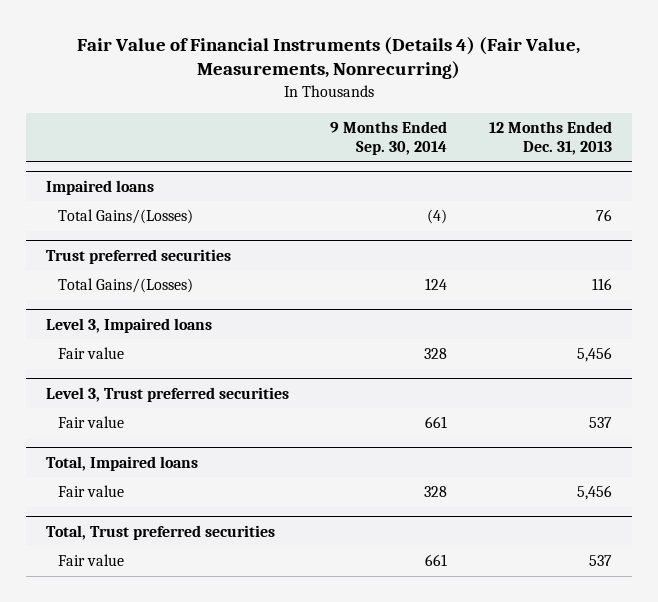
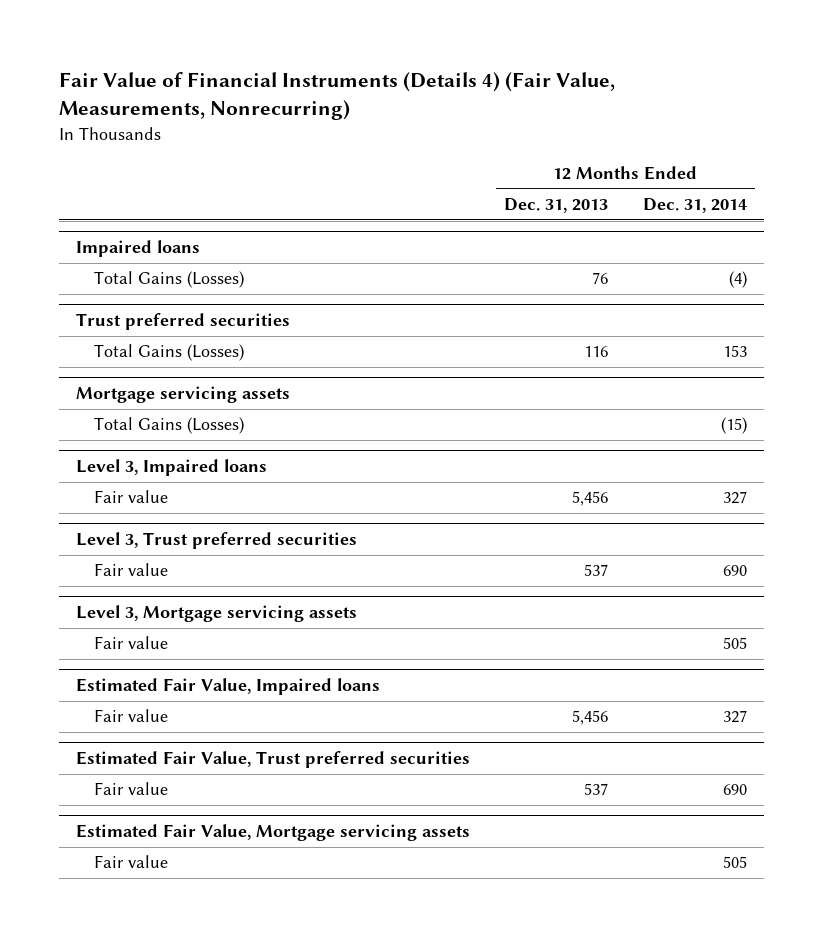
- | 9 Months Ended Sep. 30, 2014 | 12 Months Ended Dec. 31, 2013
+ | 12 Months Ended Dec. 31, 2013 | 12 Months Ended Dec. 31, 2014
@ Impaired loans
- Total Gains/(Losses) | (4) | 76
+ Total Gains (Losses) | 76 | (4)
@ Trust preferred securities
- Total Gains/(Losses) | 124 | 116
+ Total Gains (Losses) | 116 | 153
+ Mortgage servicing assets
+ Total Gains (Losses) | | (15)
- Total, Impaired loans
+ Level 3, Mortgage servicing assets
+ Fair value | | 505
+ Estimated Fair Value, Impaired loans
- Total, Trust preferred securities
+ Estimated Fair Value, Trust preferred securities
+ Estimated Fair Value, Mortgage servicing assets
+ Fair value | | 505

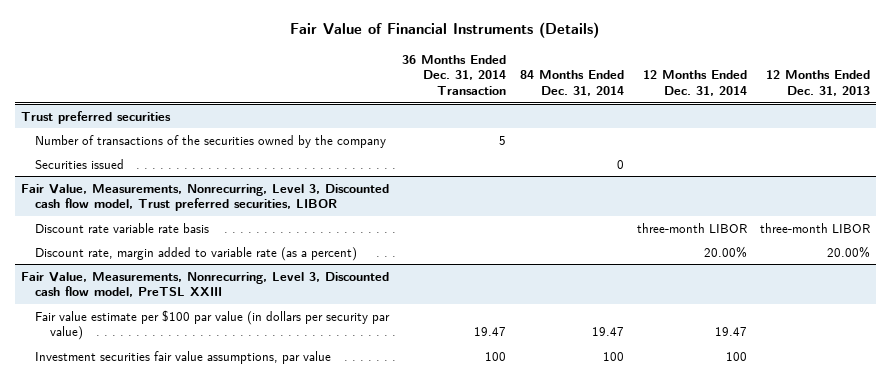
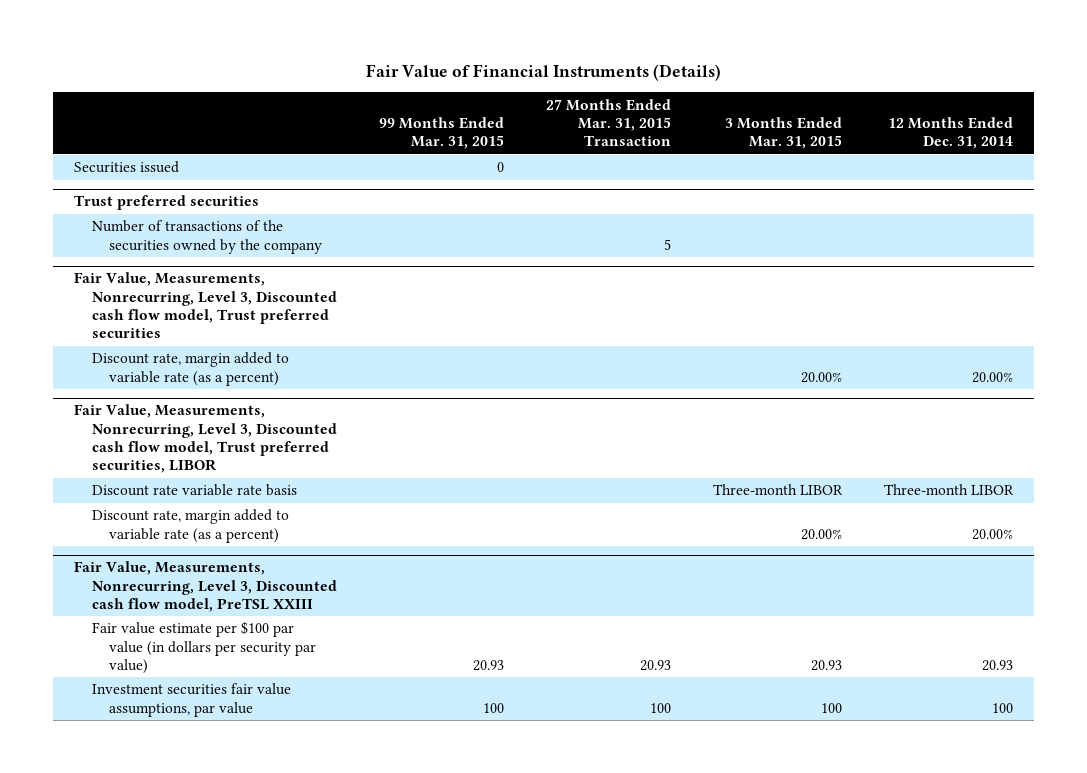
- | 36 Months Ended Dec. 31, 2014 Transaction | 84 Months Ended Dec. 31, 2014 | 12 Months Ended Dec. 31, 2014 | 12 Months Ended Dec. 31, 2013
+ | 99 Months Ended Mar. 31, 2015 | 27 Months Ended Mar. 31, 2015 Transaction | 3 Months Ended Mar. 31, 2015 | 12 Months Ended Dec. 31, 2014
+ Securities issued | 0 | | |
@ Trust preferred securities
- Securities issued | | 0 | |
+ Fair Value, Measurements, Nonrecurring, Level 3, Discounted cash flow model, Trust preferred securities
+ Discount rate, margin added to variable rate (as a percent) | | | 20.00% | 20.00%
@ Fair Value, Measurements, Nonrecurring, Level 3, Discounted cash flow model, Trust preferred securities, LIBOR
- Discount rate variable rate basis | | | three-month LIBOR | three-month LIBOR
+ Discount rate variable rate basis | | | Three-month LIBOR | Three-month LIBOR
@ Fair Value, Measurements, Nonrecurring, Level 3, Discounted cash flow model, PreTSL XXIII
- Fair value estimate per $100 par value (in dollars per security par value) | 19.47 | 19.47 | 19.47 |
+ Fair value estimate per $100 par value (in dollars per security par value) | 20.93 | 20.93 | 20.93 | 20.93

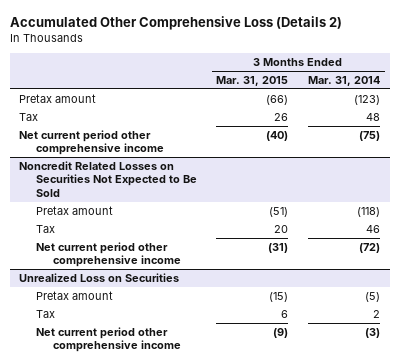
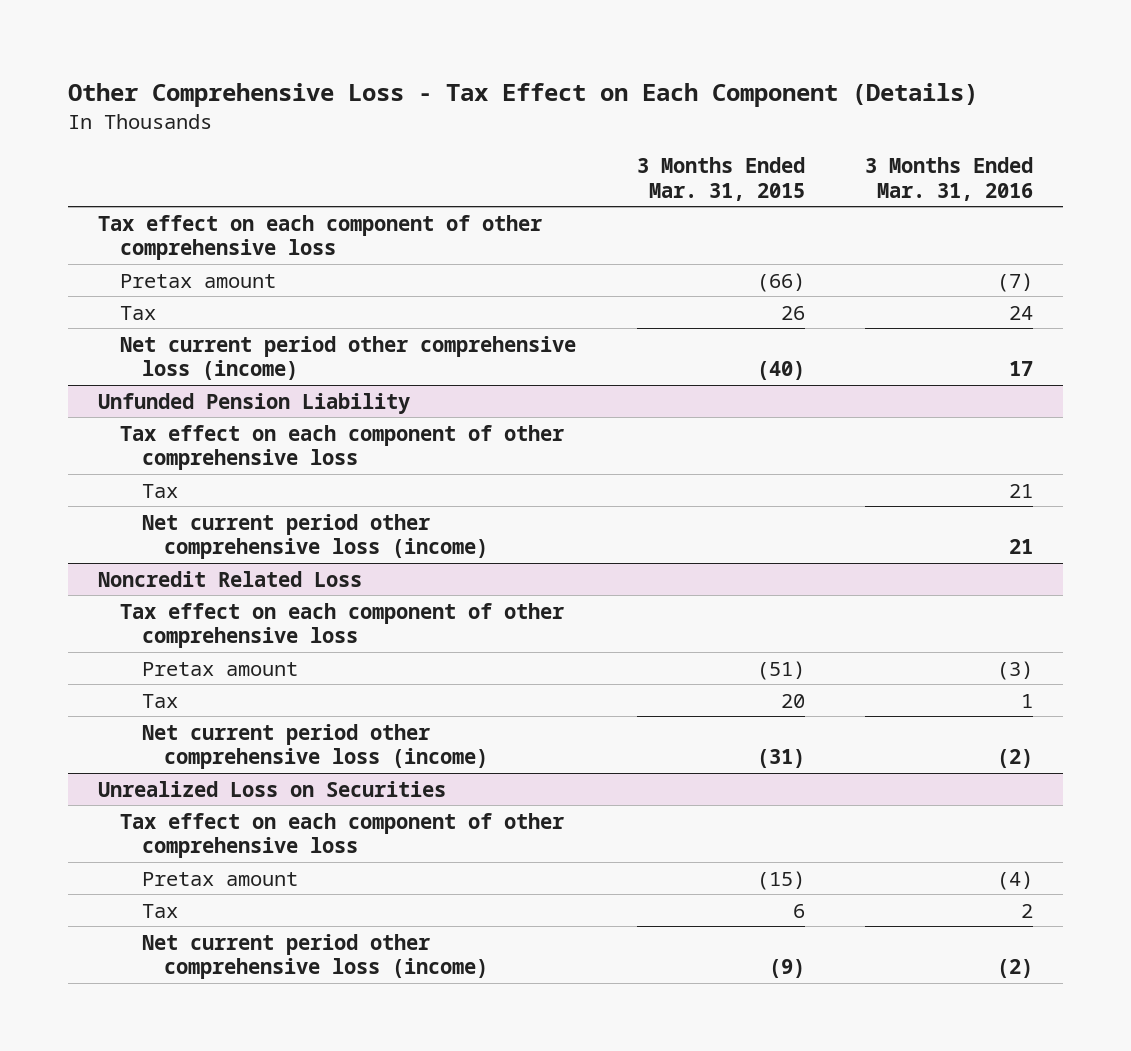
- Accumulated Other Comprehensive Loss (Details 2)
+ Other Comprehensive Loss - Tax Effect on Each Component (Details)
- | 3 Months Ended Mar. 31, 2015 | 3 Months Ended Mar. 31, 2014
+ | 3 Months Ended Mar. 31, 2015 | 3 Months Ended Mar. 31, 2016
+ Tax effect on each component of other comprehensive loss
- Net current period other comprehensive income | (40) | (75)
- Noncredit Related Losses on Securities Not Expected to Be Sold
+ Net current period other comprehensive loss (income) | (40) | 17
+ Unfunded Pension Liability
+ Tax effect on each component of other comprehensive loss
+ Tax | | 21
+ Net current period other comprehensive loss (income) | | 21
+ Noncredit Related Loss
+ Tax effect on each component of other comprehensive loss
- Net current period other comprehensive income | (31) | (72)
+ Net current period other comprehensive loss (income) | (31) | (2)
@ Unrealized Loss on Securities
+ Tax effect on each component of other comprehensive loss
- Net current period other comprehensive income | (9) | (3)
+ Net current period other comprehensive loss (income) | (9) | (2)

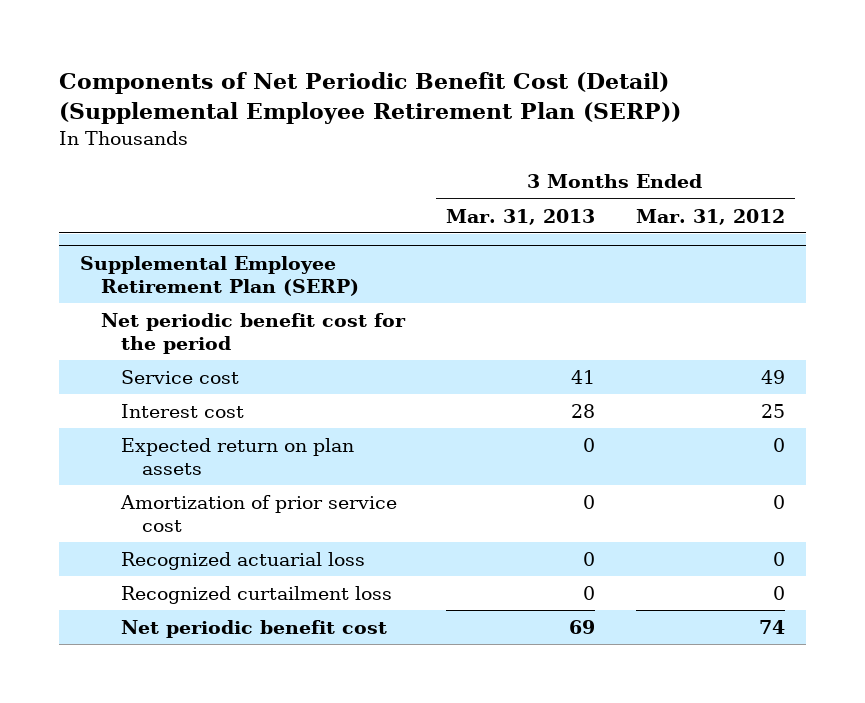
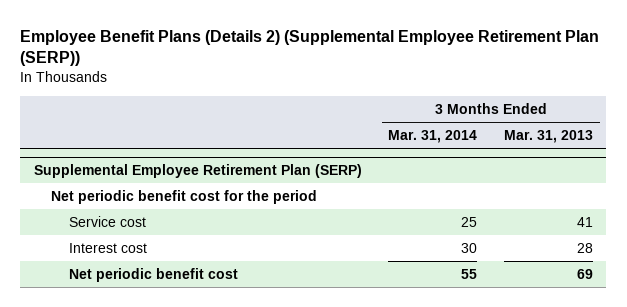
- Components of Net Periodic Benefit Cost (Detail) (Supplemental Employee Retirement Plan (SERP))
+ Employee Benefit Plans (Details 2) (Supplemental Employee Retirement Plan (SERP))
- | 3 Months Ended Mar. 31, 2013 | 3 Months Ended Mar. 31, 2012
+ | 3 Months Ended Mar. 31, 2014 | 3 Months Ended Mar. 31, 2013
@ Supplemental Employee Retirement Plan (SERP)
- Expected return on plan assets | 0 | 0
- Amortization of prior service cost | 0 | 0
- Recognized actuarial loss | 0 | 0
- Recognized curtailment loss | 0 | 0

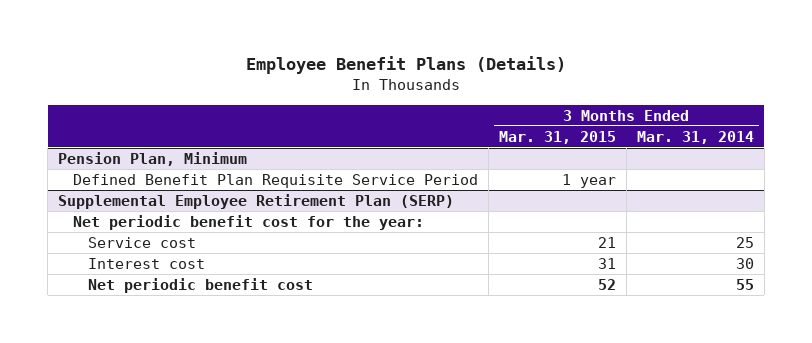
- Employee Benefit Plans (Details 2) (Supplemental Employee Retirement Plan (SERP))
+ Employee Benefit Plans (Details)
- | 3 Months Ended Mar. 31, 2014 | 3 Months Ended Mar. 31, 2013
+ | 3 Months Ended Mar. 31, 2015 | 3 Months Ended Mar. 31, 2014
+ Pension Plan, Minimum
+ Defined Benefit Plan Requisite Service Period | 1 year |
@ Supplemental Employee Retirement Plan (SERP)
- Net periodic benefit cost for the period
+ Net periodic benefit cost for the year:

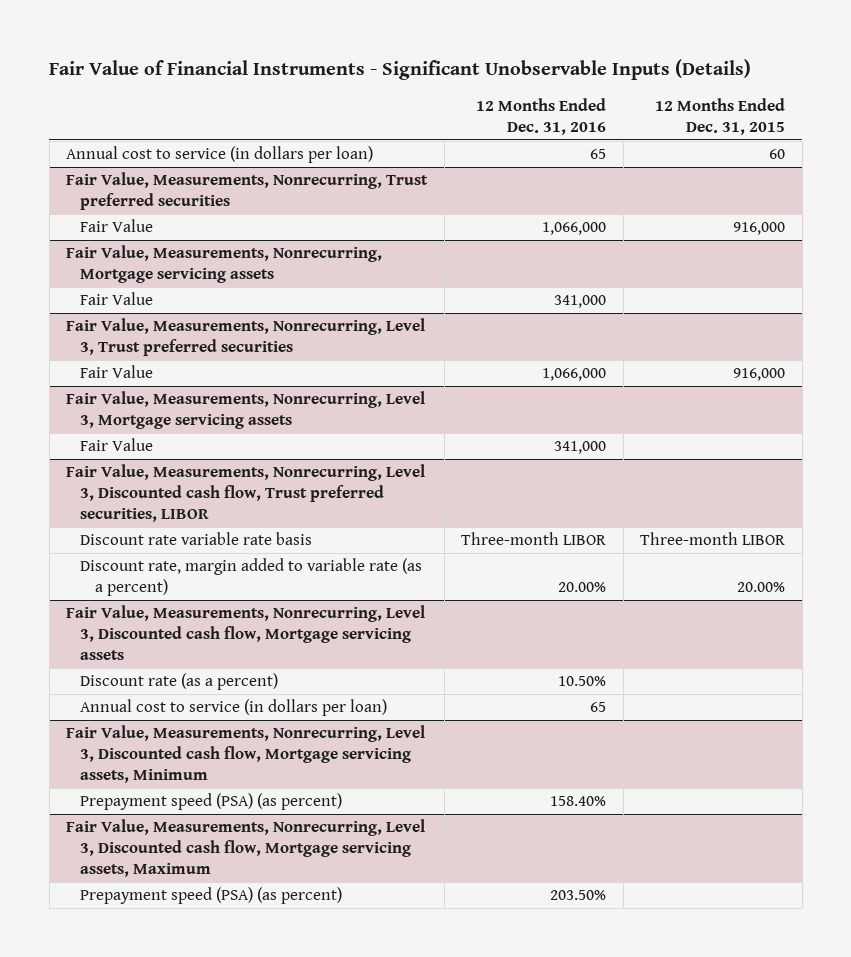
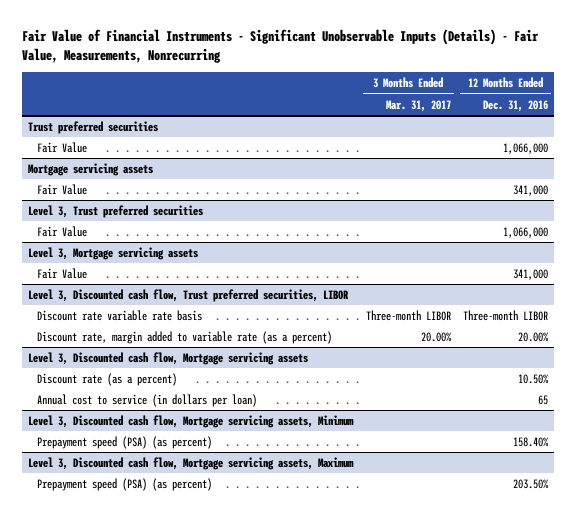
- Fair Value of Financial Instruments - Significant Unobservable Inputs (Details)
+ Fair Value of Financial Instruments - Significant Unobservable Inputs (Details) - Fair Value, Measurements, Nonrecurring
- | 12 Months Ended Dec. 31, 2016 | 12 Months Ended Dec. 31, 2015
+ | 3 Months Ended Mar. 31, 2017 | 12 Months Ended Dec. 31, 2016
- Annual cost to service (in dollars per loan) | 65 | 60
- Fair Value, Measurements, Nonrecurring, Trust preferred securities
+ Trust preferred securities
- Fair Value, Measurements, Nonrecurring, Mortgage servicing assets
+ Mortgage servicing assets
- Fair Value, Measurements, Nonrecurring, Level 3, Trust preferred securities
+ Level 3, Trust preferred securities
- Fair Value, Measurements, Nonrecurring, Level 3, Mortgage servicing assets
+ Level 3, Mortgage servicing assets
- Fair Value, Measurements, Nonrecurring, Level 3, Discounted cash flow, Trust preferred securities, LIBOR
+ Level 3, Discounted cash flow, Trust preferred securities, LIBOR
- Fair Value, Measurements, Nonrecurring, Level 3, Discounted cash flow, Mortgage servicing assets
+ Level 3, Discounted cash flow, Mortgage servicing assets
- Fair Value, Measurements, Nonrecurring, Level 3, Discounted cash flow, Mortgage servicing assets, Minimum
+ Level 3, Discounted cash flow, Mortgage servicing assets, Minimum
- Fair Value, Measurements, Nonrecurring, Level 3, Discounted cash flow, Mortgage servicing assets, Maximum
+ Level 3, Discounted cash flow, Mortgage servicing assets, Maximum

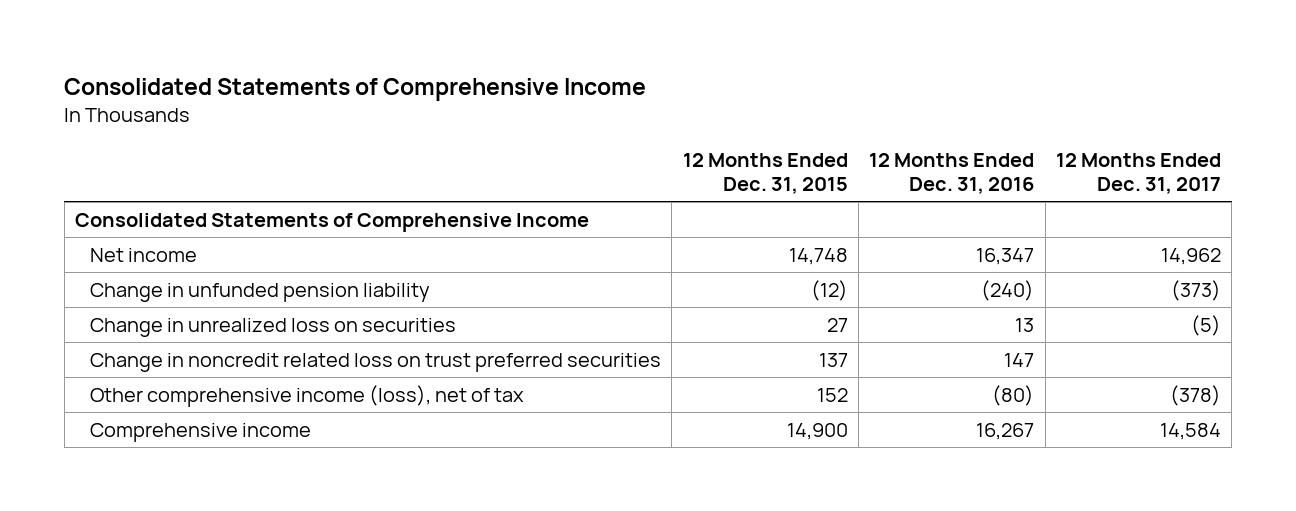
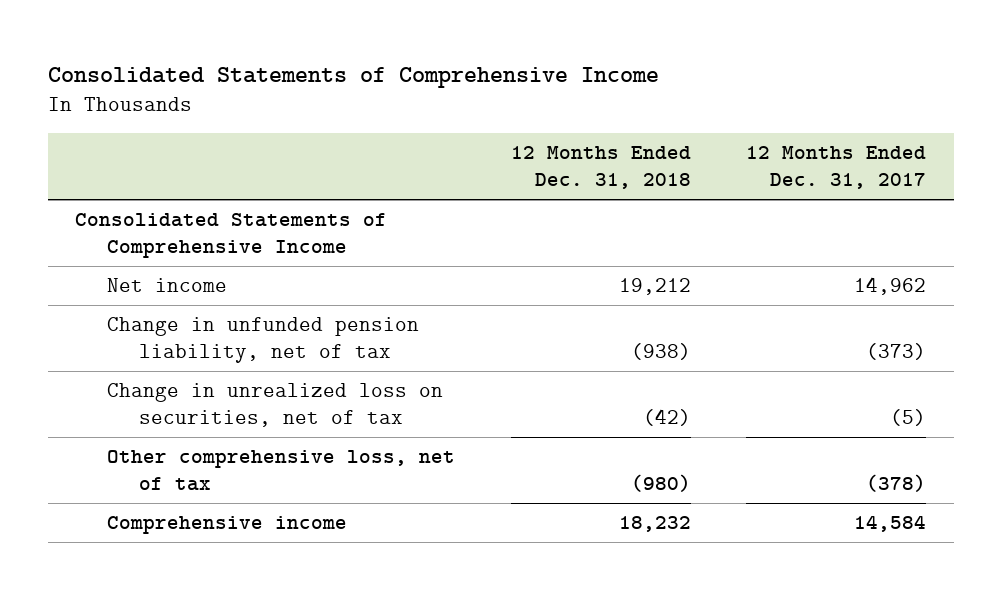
- | 12 Months Ended Dec. 31, 2015 | 12 Months Ended Dec. 31, 2016 | 12 Months Ended Dec. 31, 2017
+ | 12 Months Ended Dec. 31, 2018 | 12 Months Ended Dec. 31, 2017
- Change in unfunded pension liability | (12) | (240) | (373)
- Change in unrealized loss on securities | 27 | 13 | (5)
- Change in noncredit related loss on trust preferred securities | 137 | 147 |
- Other comprehensive income (loss), net of tax | 152 | (80) | (378)
+ Change in unfunded pension liability, net of tax | (938) | (373)
+ Change in unrealized loss on securities, net of tax | (42) | (5)
+ Other comprehensive loss, net of tax | (980) | (378)

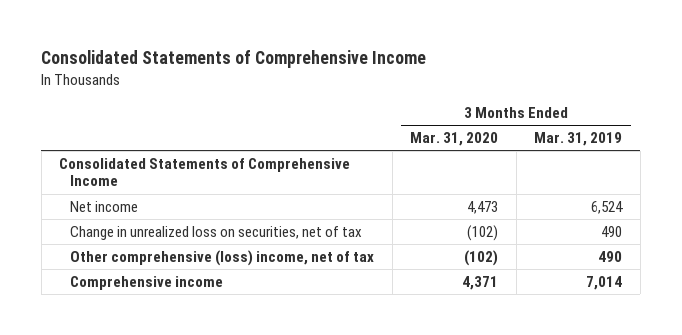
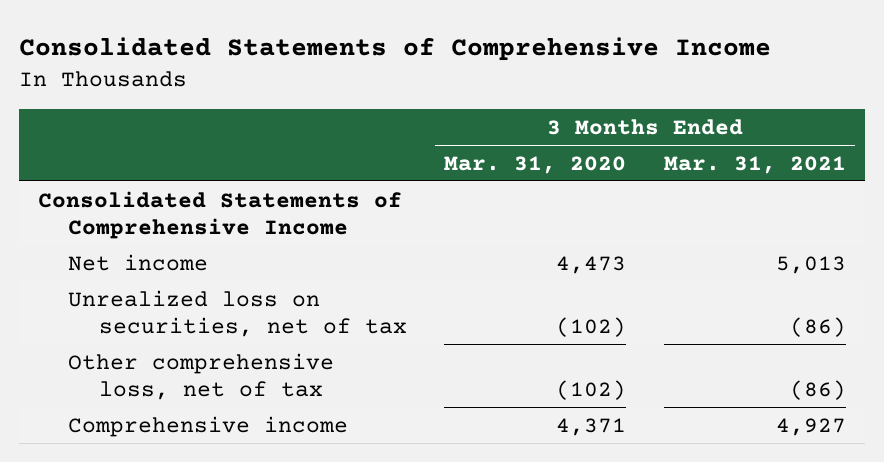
- | 3 Months Ended Mar. 31, 2020 | 3 Months Ended Mar. 31, 2019
+ | 3 Months Ended Mar. 31, 2020 | 3 Months Ended Mar. 31, 2021
- Change in unrealized loss on securities, net of tax | (102) | 490
- Other comprehensive (loss) income, net of tax | (102) | 490
+ Unrealized loss on securities, net of tax | (102) | (86)
+ Other comprehensive loss, net of tax | (102) | (86)

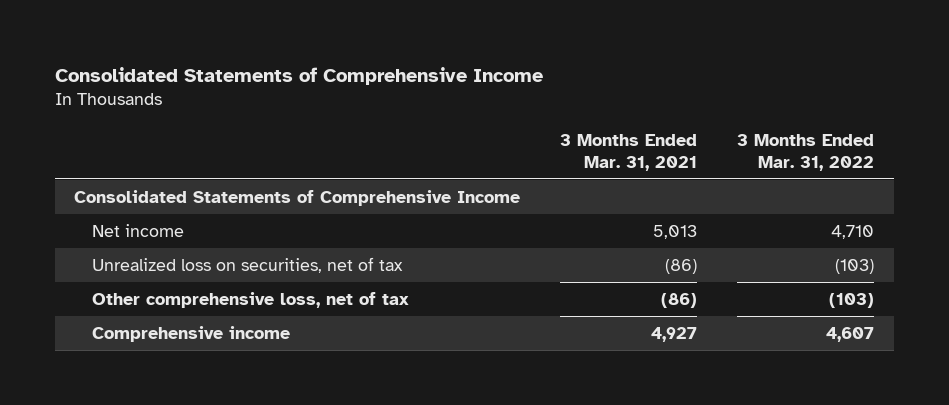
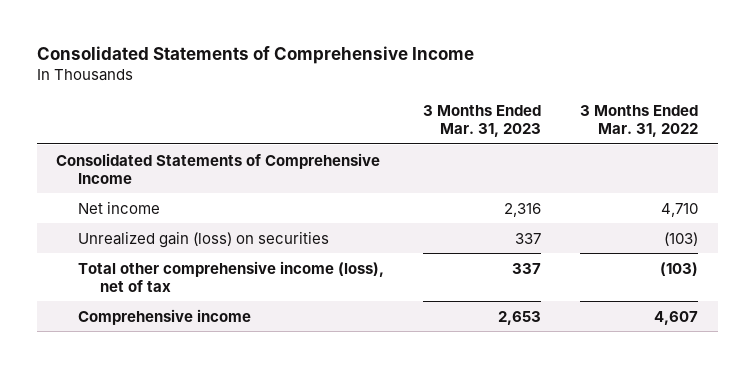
- | 3 Months Ended Mar. 31, 2021 | 3 Months Ended Mar. 31, 2022
+ | 3 Months Ended Mar. 31, 2023 | 3 Months Ended Mar. 31, 2022
- Unrealized loss on securities, net of tax | (86) | (103)
- Other comprehensive loss, net of tax | (86) | (103)
+ Unrealized gain (loss) on securities | 337 | (103)
+ Total other comprehensive income (loss), net of tax | 337 | (103)

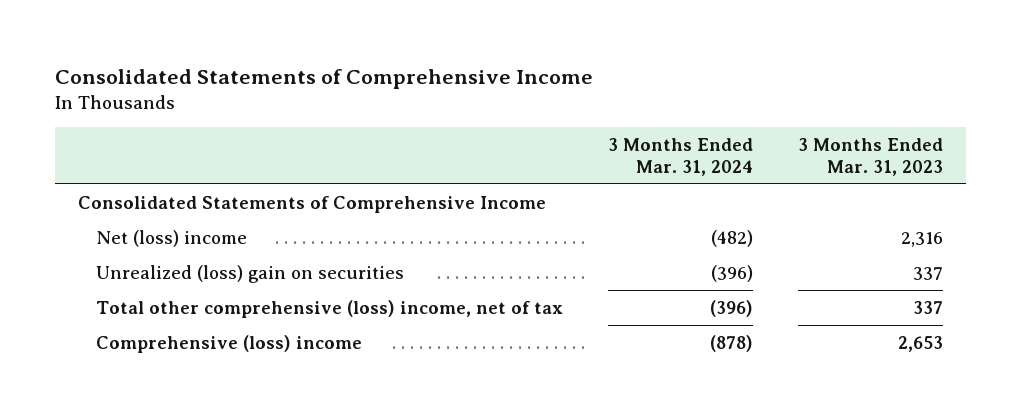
- | 3 Months Ended Mar. 31, 2023 | 3 Months Ended Mar. 31, 2022
+ | 3 Months Ended Mar. 31, 2024 | 3 Months Ended Mar. 31, 2023
- Net income | 2,316 | 4,710
- Unrealized gain (loss) on securities | 337 | (103)
- Total other comprehensive income (loss), net of tax | 337 | (103)
- Comprehensive income | 2,653 | 4,607
+ Net (loss) income | (482) | 2,316
+ Unrealized (loss) gain on securities | (396) | 337
+ Total other comprehensive (loss) income, net of tax | (396) | 337
+ Comprehensive (loss) income | (878) | 2,653

